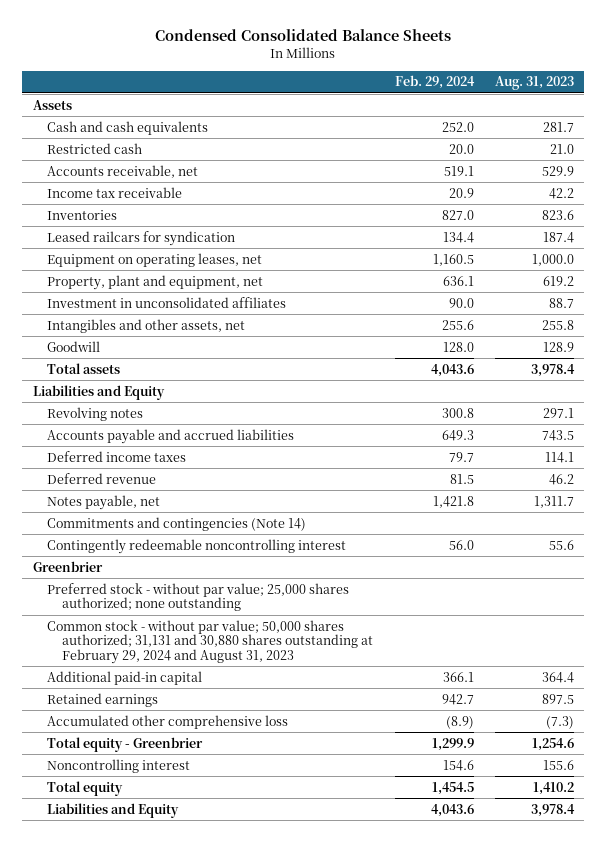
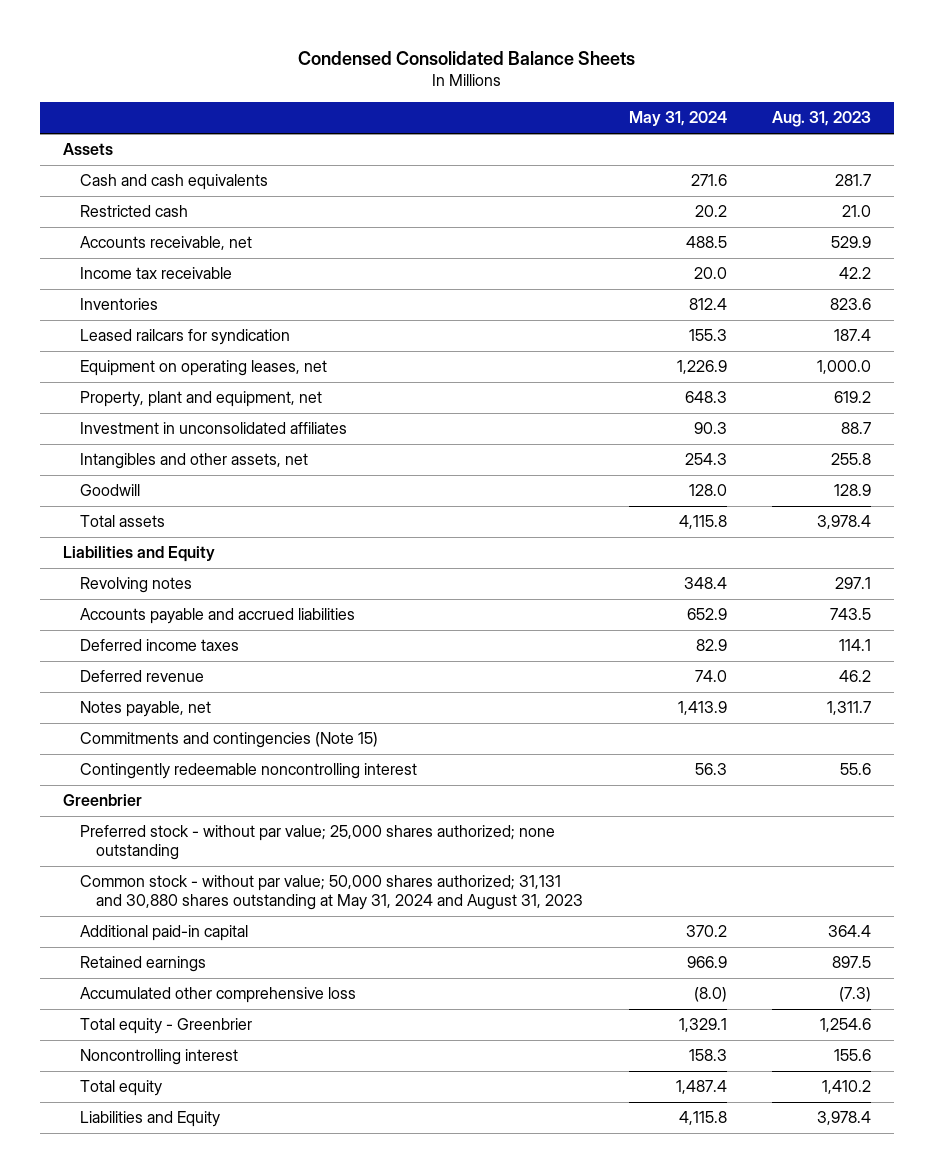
- | Feb. 29, 2024 | Aug. 31, 2023
+ | May 31, 2024 | Aug. 31, 2023
- Commitments and contingencies (Note 14)
+ Commitments and contingencies (Note 15)
- Common stock - without par value; 50,000 shares authorized; 31,131 and 30,880 shares outstanding at February 29, 2024 and August 31, 2023
+ Common stock - without par value; 50,000 shares authorized; 31,131 and 30,880 shares outstanding at May 31, 2024 and August 31, 2023

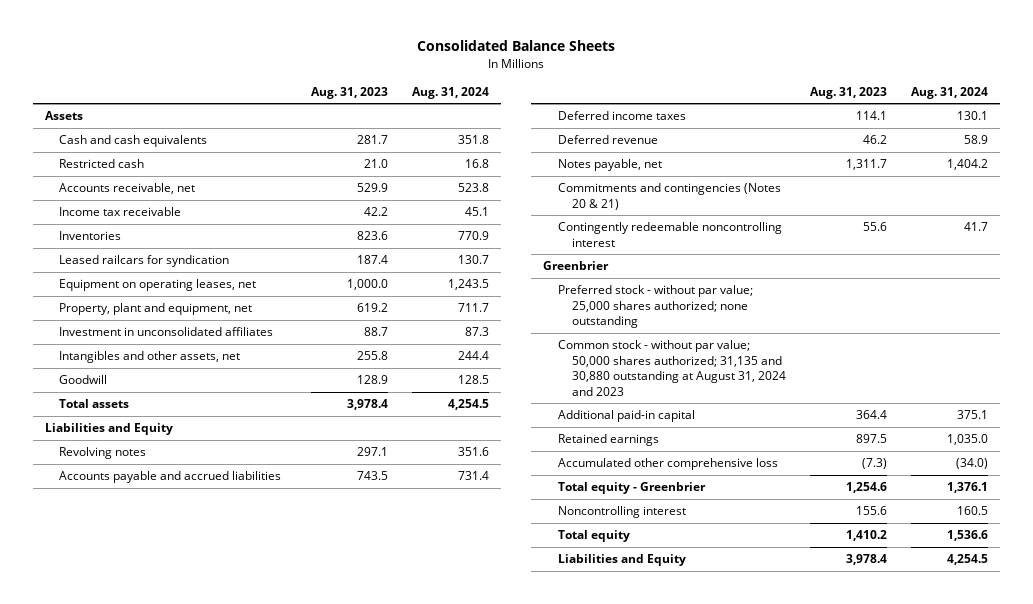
- Condensed Consolidated Balance Sheets
+ Consolidated Balance Sheets
- | May 31, 2024 | Aug. 31, 2023
+ | Aug. 31, 2023 | Aug. 31, 2024
- Commitments and contingencies (Note 15)
+ Commitments and contingencies (Notes 20 & 21)
- Common stock - without par value; 50,000 shares authorized; 31,131 and 30,880 shares outstanding at May 31, 2024 and August 31, 2023
+ Common stock - without par value; 50,000 shares authorized; 31,135 and 30,880 outstanding at August 31, 2024 and 2023

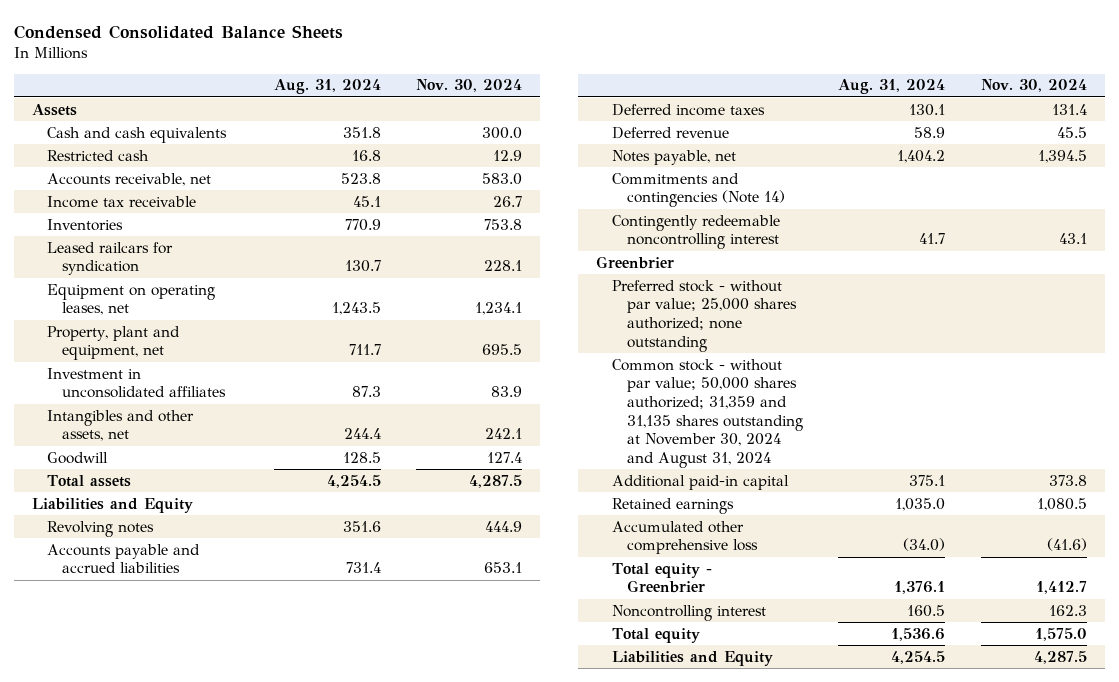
- Consolidated Balance Sheets
+ Condensed Consolidated Balance Sheets
- | Aug. 31, 2023 | Aug. 31, 2024
+ | Aug. 31, 2024 | Nov. 30, 2024
- Commitments and contingencies (Notes 20 & 21)
+ Commitments and contingencies (Note 14)
- Common stock - without par value; 50,000 shares authorized; 31,135 and 30,880 outstanding at August 31, 2024 and 2023
+ Common stock - without par value; 50,000 shares authorized; 31,359 and 31,135 shares outstanding at November 30, 2024 and August 31, 2024

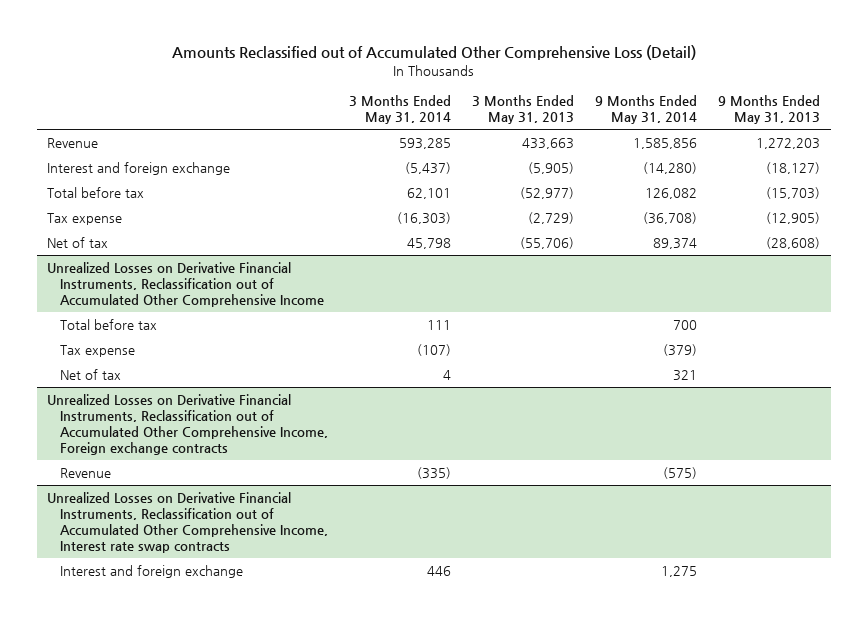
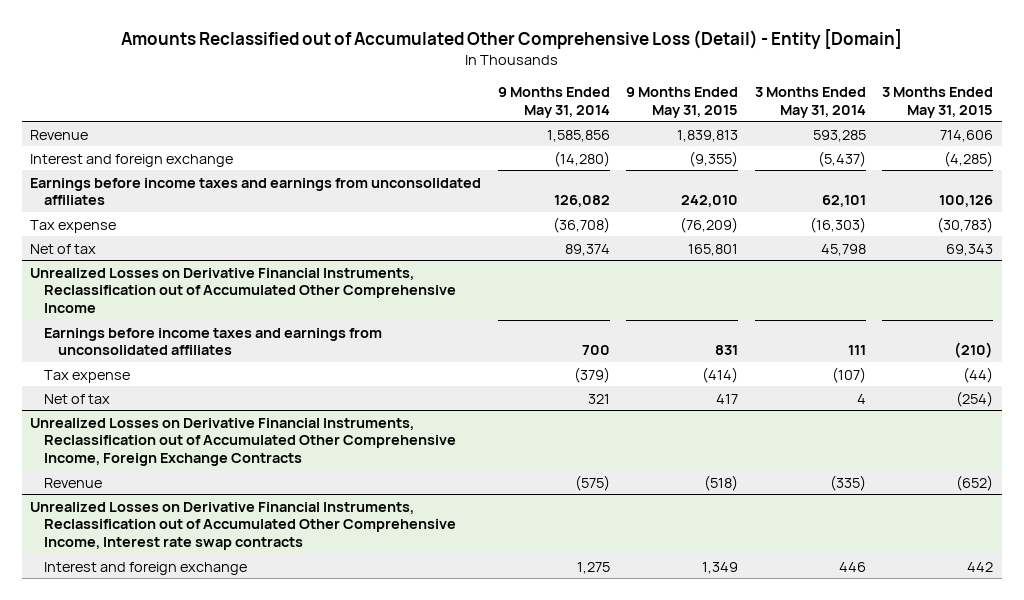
- Amounts Reclassified out of Accumulated Other Comprehensive Loss (Detail)
+ Amounts Reclassified out of Accumulated Other Comprehensive Loss (Detail) - Entity [Domain]
- | 3 Months Ended May 31, 2014 | 3 Months Ended May 31, 2013 | 9 Months Ended May 31, 2014 | 9 Months Ended May 31, 2013
+ | 9 Months Ended May 31, 2014 | 9 Months Ended May 31, 2015 | 3 Months Ended May 31, 2014 | 3 Months Ended May 31, 2015
- Total before tax | 62,101 | (52,977) | 126,082 | (15,703)
+ Earnings before income taxes and earnings from unconsolidated affiliates | 126,082 | 242,010 | 62,101 | 100,126
@ Unrealized Losses on Derivative Financial Instruments, Reclassification out of Accumulated Other Comprehensive Income
- Total before tax | 111 | | 700 |
+ Earnings before income taxes and earnings from unconsolidated affiliates | 700 | 831 | 111 | (210)
- Unrealized Losses on Derivative Financial Instruments, Reclassification out of Accumulated Other Comprehensive Income, Foreign exchange contracts
+ Unrealized Losses on Derivative Financial Instruments, Reclassification out of Accumulated Other Comprehensive Income, Foreign Exchange Contracts

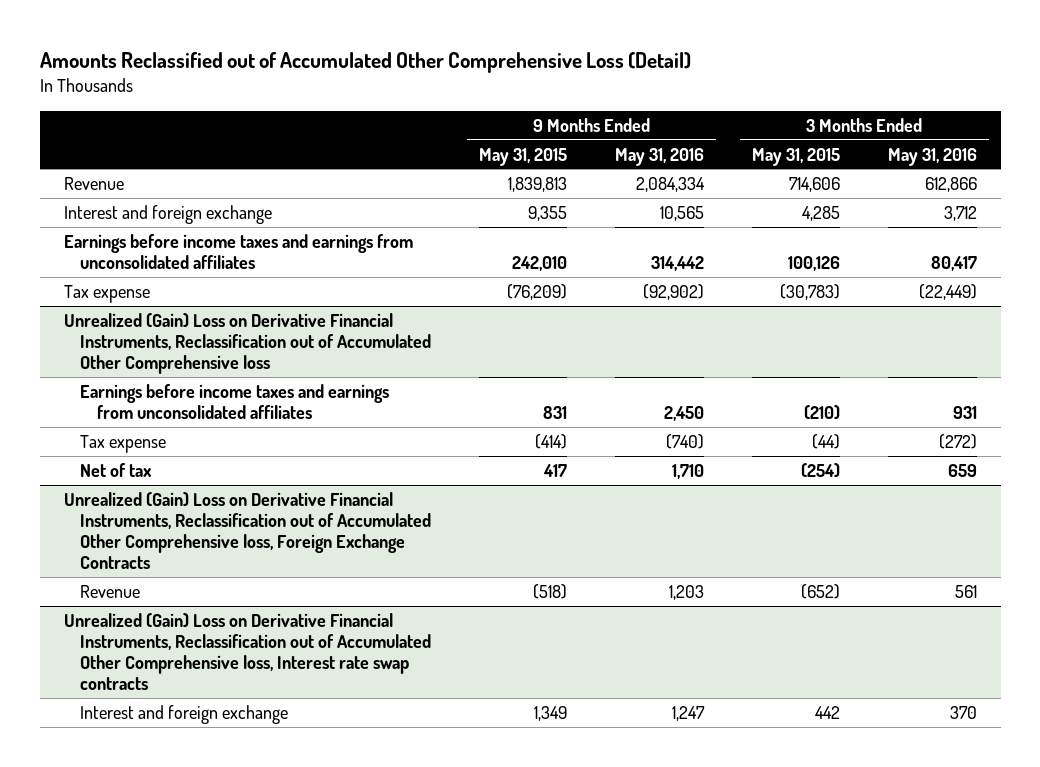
- Amounts Reclassified out of Accumulated Other Comprehensive Loss (Detail) - Entity [Domain]
+ Amounts Reclassified out of Accumulated Other Comprehensive Loss (Detail)
- | 9 Months Ended May 31, 2014 | 9 Months Ended May 31, 2015 | 3 Months Ended May 31, 2014 | 3 Months Ended May 31, 2015
+ | 9 Months Ended May 31, 2015 | 9 Months Ended May 31, 2016 | 3 Months Ended May 31, 2015 | 3 Months Ended May 31, 2016
- Interest and foreign exchange | (14,280) | (9,355) | (5,437) | (4,285)
+ Interest and foreign exchange | 9,355 | 10,565 | 4,285 | 3,712
- Net of tax | 89,374 | 165,801 | 45,798 | 69,343
- Unrealized Losses on Derivative Financial Instruments, Reclassification out of Accumulated Other Comprehensive Income
+ Unrealized (Gain) Loss on Derivative Financial Instruments, Reclassification out of Accumulated Other Comprehensive loss
- Unrealized Losses on Derivative Financial Instruments, Reclassification out of Accumulated Other Comprehensive Income, Foreign Exchange Contracts
+ Unrealized (Gain) Loss on Derivative Financial Instruments, Reclassification out of Accumulated Other Comprehensive loss, Foreign Exchange Contracts
- Unrealized Losses on Derivative Financial Instruments, Reclassification out of Accumulated Other Comprehensive Income, Interest rate swap contracts
+ Unrealized (Gain) Loss on Derivative Financial Instruments, Reclassification out of Accumulated Other Comprehensive loss, Interest rate swap contracts

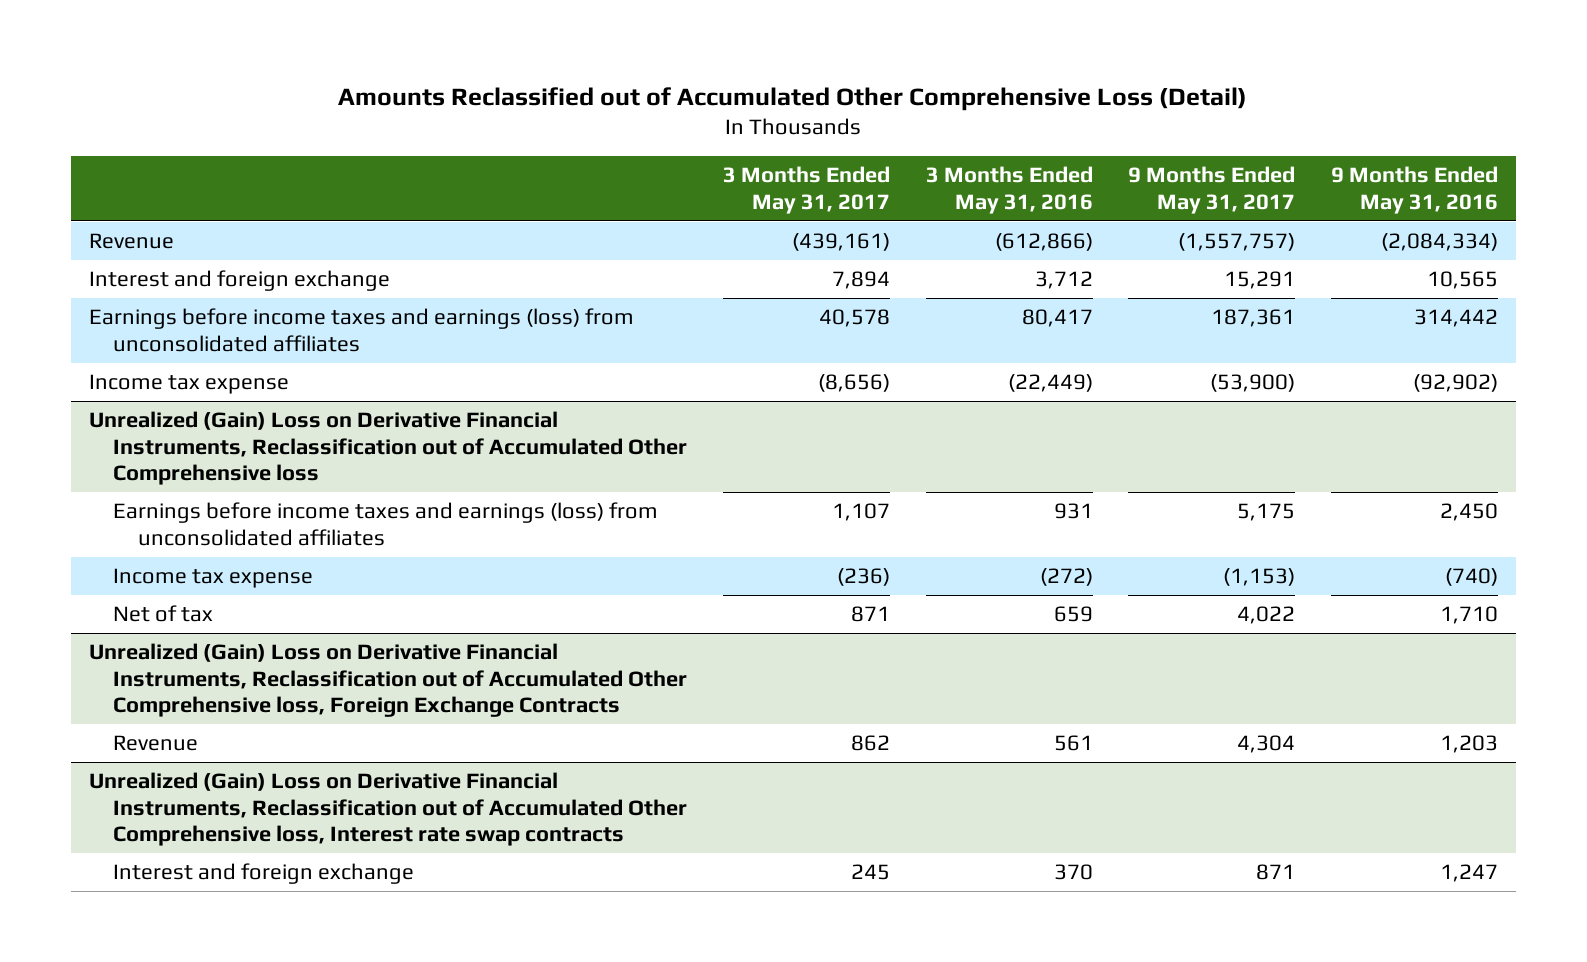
- | 9 Months Ended May 31, 2015 | 9 Months Ended May 31, 2016 | 3 Months Ended May 31, 2015 | 3 Months Ended May 31, 2016
+ | 3 Months Ended May 31, 2017 | 3 Months Ended May 31, 2016 | 9 Months Ended May 31, 2017 | 9 Months Ended May 31, 2016
- Revenue | 1,839,813 | 2,084,334 | 714,606 | 612,866
+ Revenue | (439,161) | (612,866) | (1,557,757) | (2,084,334)
- Earnings before income taxes and earnings from unconsolidated affiliates | 242,010 | 314,442 | 100,126 | 80,417
- Tax expense | (76,209) | (92,902) | (30,783) | (22,449)
+ Earnings before income taxes and earnings (loss) from unconsolidated affiliates | 40,578 | 80,417 | 187,361 | 314,442
+ Income tax expense | (8,656) | (22,449) | (53,900) | (92,902)
@ Unrealized (Gain) Loss on Derivative Financial Instruments, Reclassification out of Accumulated Other Comprehensive loss
- Earnings before income taxes and earnings from unconsolidated affiliates | 831 | 2,450 | (210) | 931
- Tax expense | (414) | (740) | (44) | (272)
+ Earnings before income taxes and earnings (loss) from unconsolidated affiliates | 1,107 | 931 | 5,175 | 2,450
+ Income tax expense | (236) | (272) | (1,153) | (740)

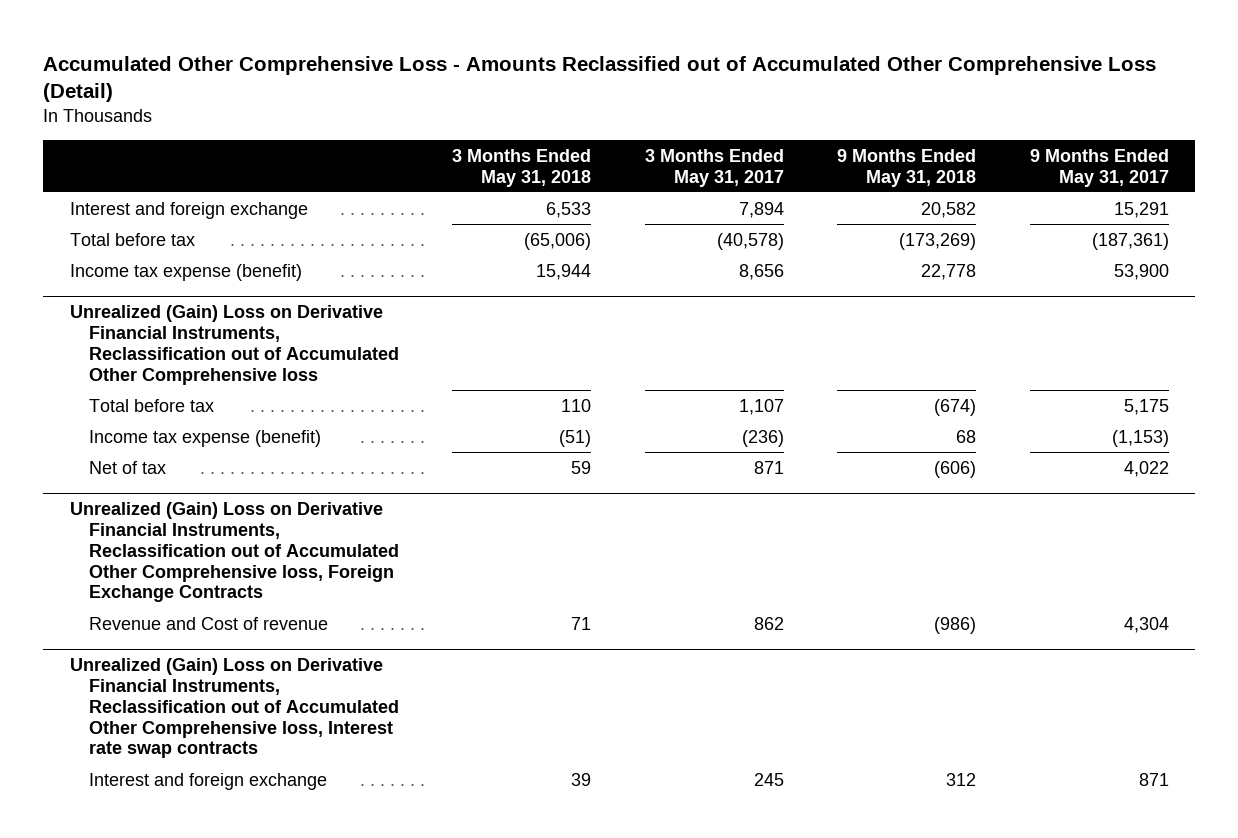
- Amounts Reclassified out of Accumulated Other Comprehensive Loss (Detail)
+ Accumulated Other Comprehensive Loss - Amounts Reclassified out of Accumulated Other Comprehensive Loss (Detail)
- | 3 Months Ended May 31, 2017 | 3 Months Ended May 31, 2016 | 9 Months Ended May 31, 2017 | 9 Months Ended May 31, 2016
+ | 3 Months Ended May 31, 2018 | 3 Months Ended May 31, 2017 | 9 Months Ended May 31, 2018 | 9 Months Ended May 31, 2017
- Revenue | (439,161) | (612,866) | (1,557,757) | (2,084,334)
- Earnings before income taxes and earnings (loss) from unconsolidated affiliates | 40,578 | 80,417 | 187,361 | 314,442
- Income tax expense | (8,656) | (22,449) | (53,900) | (92,902)
+ Total before tax | (65,006) | (40,578) | (173,269) | (187,361)
+ Income tax expense (benefit) | 15,944 | 8,656 | 22,778 | 53,900
@ Unrealized (Gain) Loss on Derivative Financial Instruments, Reclassification out of Accumulated Other Comprehensive loss
- Earnings before income taxes and earnings (loss) from unconsolidated affiliates | 1,107 | 931 | 5,175 | 2,450
- Income tax expense | (236) | (272) | (1,153) | (740)
+ Total before tax | 110 | 1,107 | (674) | 5,175
+ Income tax expense (benefit) | (51) | (236) | 68 | (1,153)
@ Unrealized (Gain) Loss on Derivative Financial Instruments, Reclassification out of Accumulated Other Comprehensive loss, Foreign Exchange Contracts
- Revenue | 862 | 561 | 4,304 | 1,203
+ Revenue and Cost of revenue | 71 | 862 | (986) | 4,304

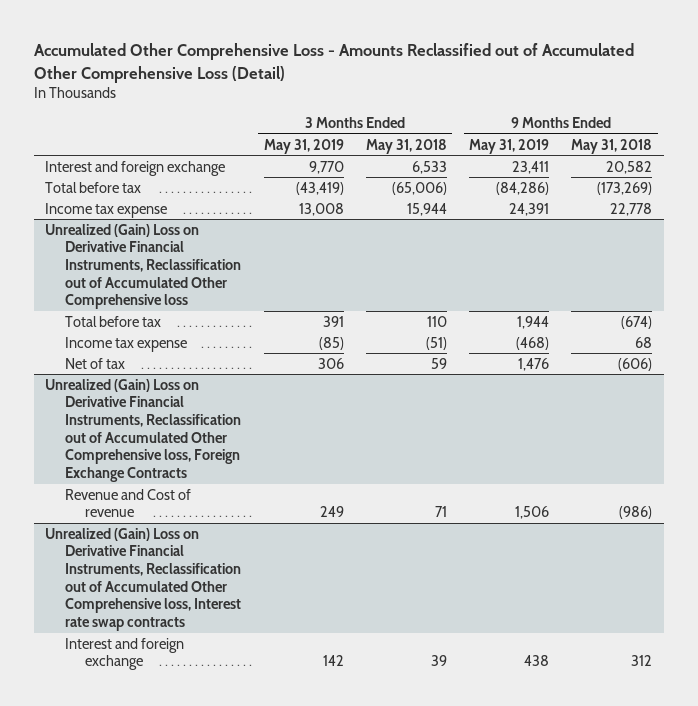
- | 3 Months Ended May 31, 2018 | 3 Months Ended May 31, 2017 | 9 Months Ended May 31, 2018 | 9 Months Ended May 31, 2017
+ | 3 Months Ended May 31, 2019 | 3 Months Ended May 31, 2018 | 9 Months Ended May 31, 2019 | 9 Months Ended May 31, 2018
- Income tax expense (benefit) | 15,944 | 8,656 | 22,778 | 53,900
+ Income tax expense | 13,008 | 15,944 | 24,391 | 22,778
@ Unrealized (Gain) Loss on Derivative Financial Instruments, Reclassification out of Accumulated Other Comprehensive loss
- Income tax expense (benefit) | (51) | (236) | 68 | (1,153)
+ Income tax expense | (85) | (51) | (468) | 68

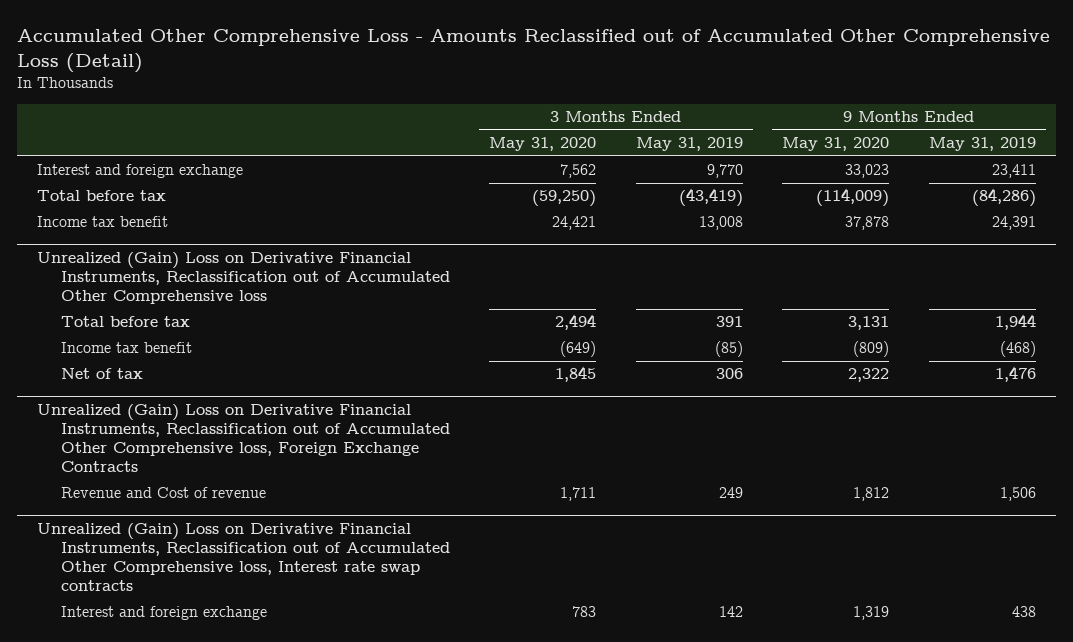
- | 3 Months Ended May 31, 2019 | 3 Months Ended May 31, 2018 | 9 Months Ended May 31, 2019 | 9 Months Ended May 31, 2018
+ | 3 Months Ended May 31, 2020 | 3 Months Ended May 31, 2019 | 9 Months Ended May 31, 2020 | 9 Months Ended May 31, 2019
- Income tax expense | 13,008 | 15,944 | 24,391 | 22,778
+ Income tax benefit | 24,421 | 13,008 | 37,878 | 24,391
@ Unrealized (Gain) Loss on Derivative Financial Instruments, Reclassification out of Accumulated Other Comprehensive loss
- Income tax expense | (85) | (51) | (468) | 68
+ Income tax benefit | (649) | (85) | (809) | (468)

